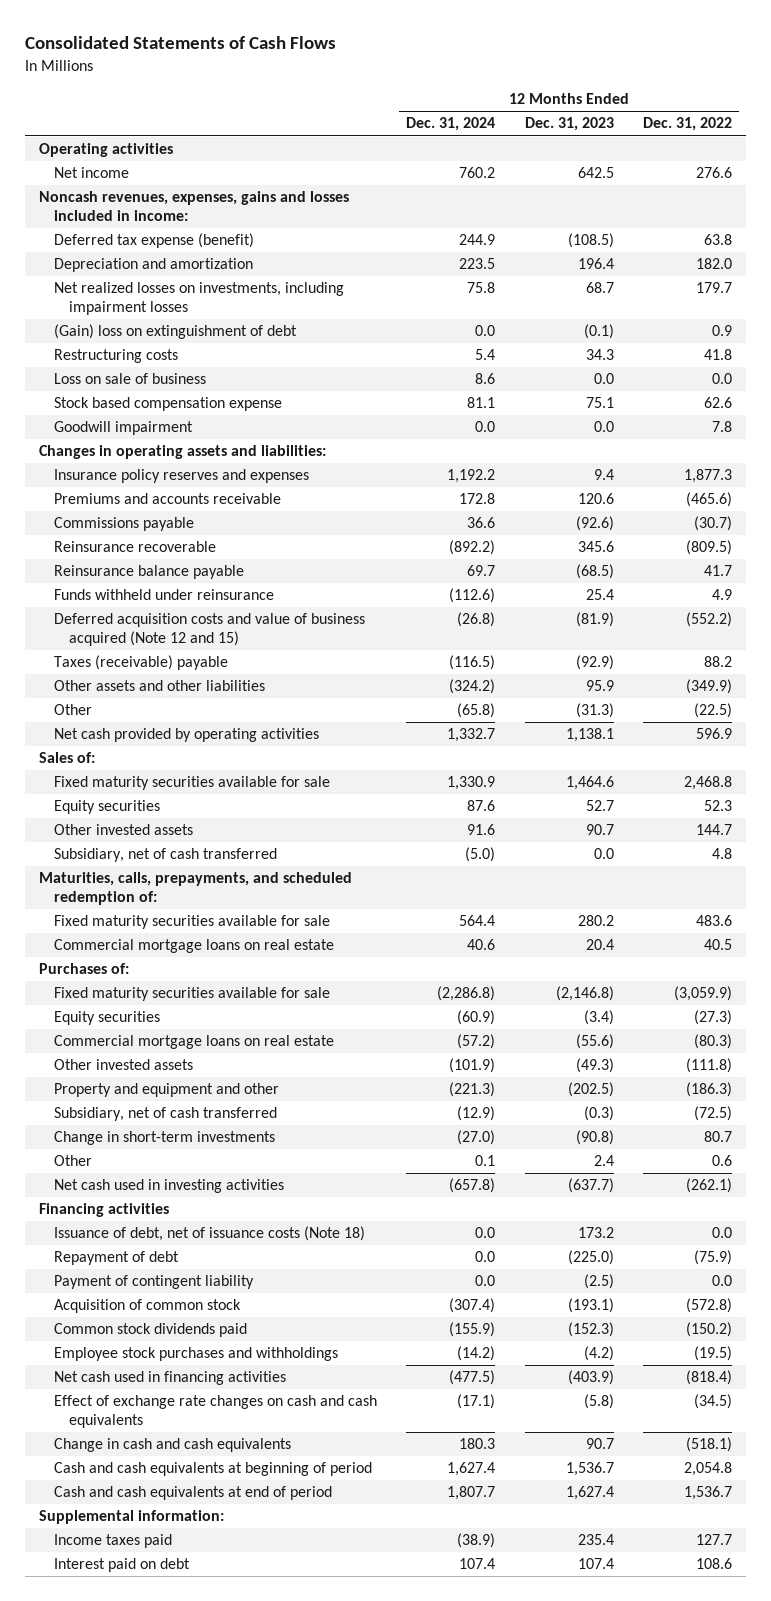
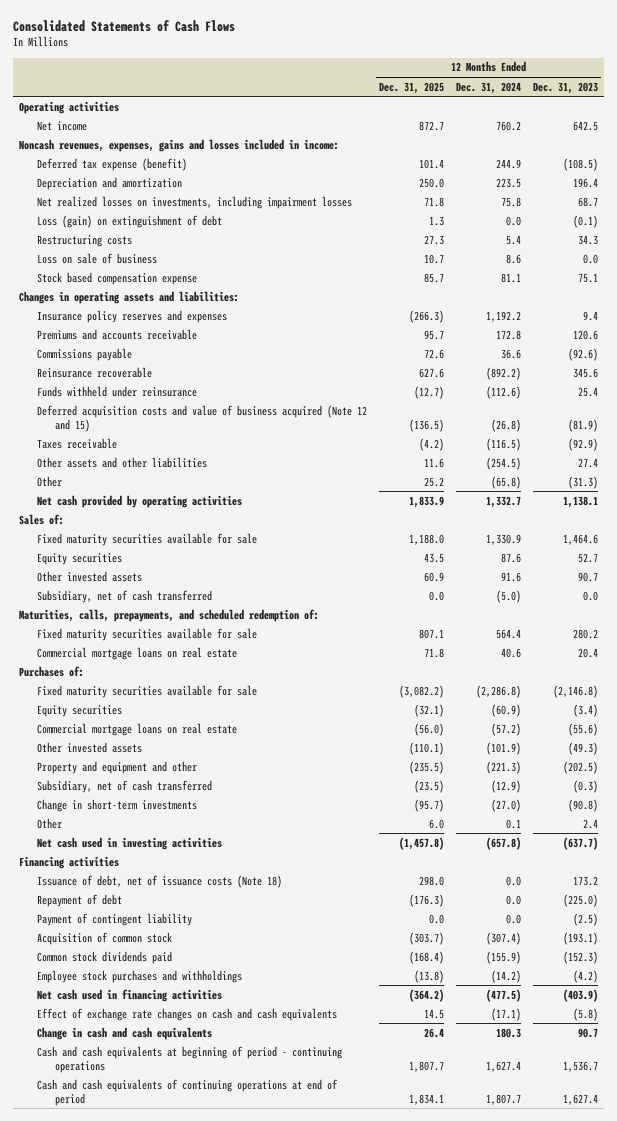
- | 12 Months Ended Dec. 31, 2024 | 12 Months Ended Dec. 31, 2023 | 12 Months Ended Dec. 31, 2022
+ | 12 Months Ended Dec. 31, 2025 | 12 Months Ended Dec. 31, 2024 | 12 Months Ended Dec. 31, 2023
- (Gain) loss on extinguishment of debt | 0.0 | (0.1) | 0.9
+ Loss (gain) on extinguishment of debt | 1.3 | 0.0 | (0.1)
- Goodwill impairment | 0.0 | 0.0 | 7.8
- Reinsurance balance payable | 69.7 | (68.5) | 41.7
- Taxes (receivable) payable | (116.5) | (92.9) | 88.2
- Other assets and other liabilities | (324.2) | 95.9 | (349.9)
+ Taxes receivable | (4.2) | (116.5) | (92.9)
+ Other assets and other liabilities | 11.6 | (254.5) | 27.4
- Cash and cash equivalents at beginning of period | 1,627.4 | 1,536.7 | 2,054.8
- Cash and cash equivalents at end of period | 1,807.7 | 1,627.4 | 1,536.7
- Supplemental information:
- Income taxes paid | (38.9) | 235.4 | 127.7
- Interest paid on debt | 107.4 | 107.4 | 108.6
+ Cash and cash equivalents at beginning of period - continuing operations | 1,807.7 | 1,627.4 | 1,536.7
+ Cash and cash equivalents of continuing operations at end of period | 1,834.1 | 1,807.7 | 1,627.4

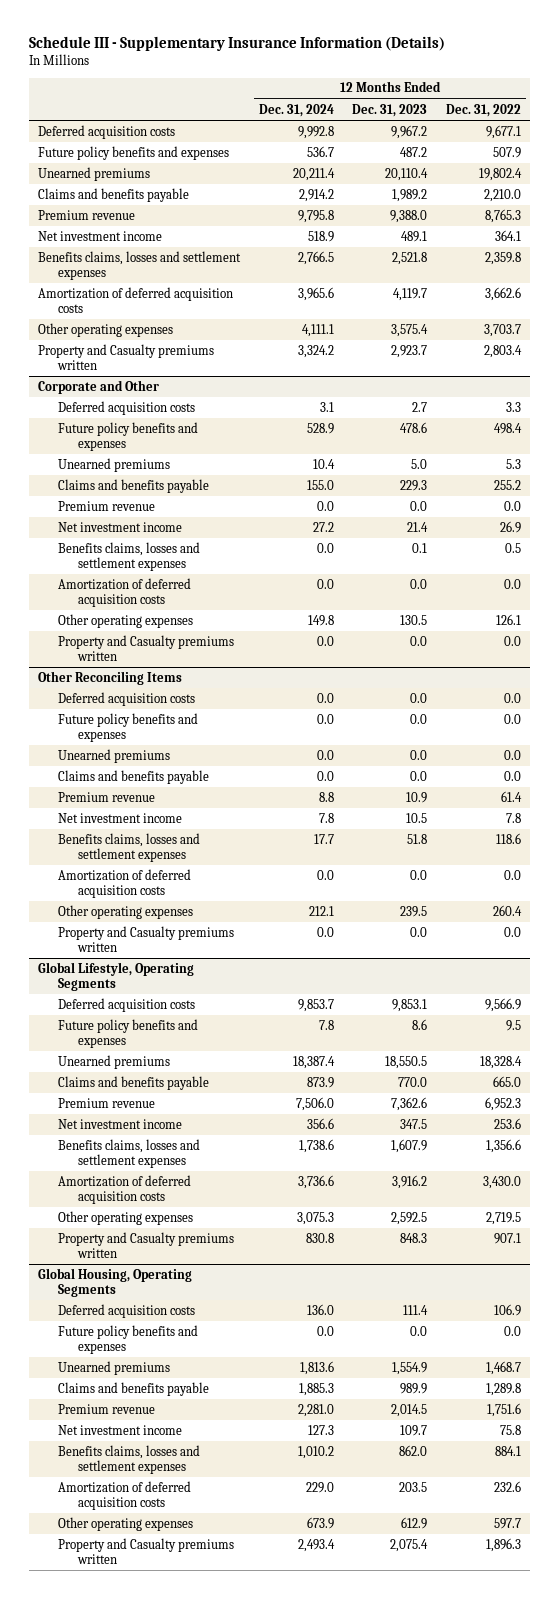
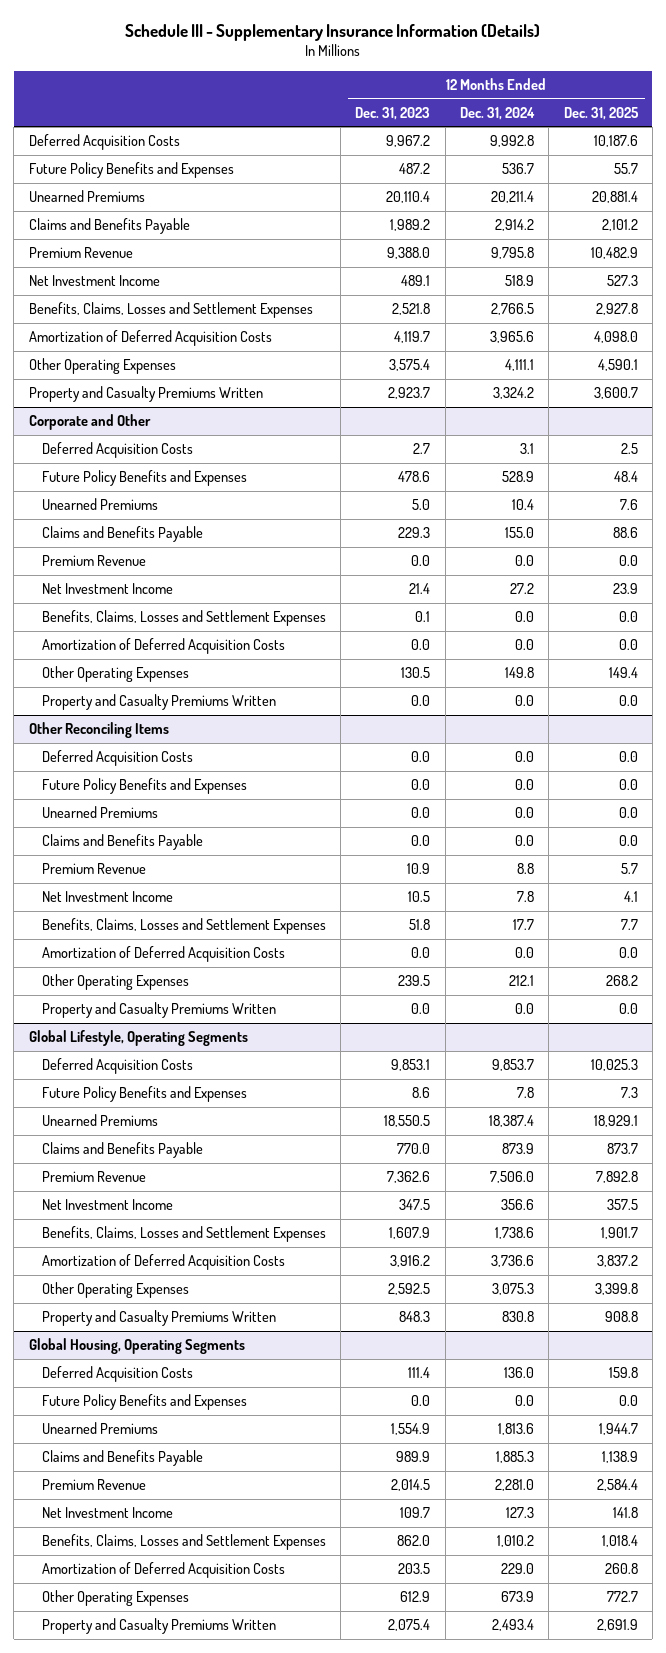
- | 12 Months Ended Dec. 31, 2024 | 12 Months Ended Dec. 31, 2023 | 12 Months Ended Dec. 31, 2022
+ | 12 Months Ended Dec. 31, 2023 | 12 Months Ended Dec. 31, 2024 | 12 Months Ended Dec. 31, 2025
- Deferred acquisition costs | 9,992.8 | 9,967.2 | 9,677.1
- Future policy benefits and expenses | 536.7 | 487.2 | 507.9
- Unearned premiums | 20,211.4 | 20,110.4 | 19,802.4
- Claims and benefits payable | 2,914.2 | 1,989.2 | 2,210.0
- Premium revenue | 9,795.8 | 9,388.0 | 8,765.3
- Net investment income | 518.9 | 489.1 | 364.1
- Benefits claims, losses and settlement expenses | 2,766.5 | 2,521.8 | 2,359.8
- Amortization of deferred acquisition costs | 3,965.6 | 4,119.7 | 3,662.6
- Other operating expenses | 4,111.1 | 3,575.4 | 3,703.7
- Property and Casualty premiums written | 3,324.2 | 2,923.7 | 2,803.4
+ Deferred Acquisition Costs | 9,967.2 | 9,992.8 | 10,187.6
+ Future Policy Benefits and Expenses | 487.2 | 536.7 | 55.7
+ Unearned Premiums | 20,110.4 | 20,211.4 | 20,881.4
+ Claims and Benefits Payable | 1,989.2 | 2,914.2 | 2,101.2
+ Premium Revenue | 9,388.0 | 9,795.8 | 10,482.9
+ Net Investment Income | 489.1 | 518.9 | 527.3
+ Benefits, Claims, Losses and Settlement Expenses | 2,521.8 | 2,766.5 | 2,927.8
+ Amortization of Deferred Acquisition Costs | 4,119.7 | 3,965.6 | 4,098.0
+ Other Operating Expenses | 3,575.4 | 4,111.1 | 4,590.1
+ Property and Casualty Premiums Written | 2,923.7 | 3,324.2 | 3,600.7
@ Corporate and Other
- Deferred acquisition costs | 3.1 | 2.7 | 3.3
- Future policy benefits and expenses | 528.9 | 478.6 | 498.4
- Unearned premiums | 10.4 | 5.0 | 5.3
- Claims and benefits payable | 155.0 | 229.3 | 255.2
- Premium revenue | 0.0 | 0.0 | 0.0
- Net investment income | 27.2 | 21.4 | 26.9
- Benefits claims, losses and settlement expenses | 0.0 | 0.1 | 0.5
- Amortization of deferred acquisition costs | 0.0 | 0.0 | 0.0
- Other operating expenses | 149.8 | 130.5 | 126.1
- Property and Casualty premiums written | 0.0 | 0.0 | 0.0
+ Deferred Acquisition Costs | 2.7 | 3.1 | 2.5
+ Future Policy Benefits and Expenses | 478.6 | 528.9 | 48.4
+ Unearned Premiums | 5.0 | 10.4 | 7.6
+ Claims and Benefits Payable | 229.3 | 155.0 | 88.6
+ Premium Revenue | 0.0 | 0.0 | 0.0
+ Net Investment Income | 21.4 | 27.2 | 23.9
+ Benefits, Claims, Losses and Settlement Expenses | 0.1 | 0.0 | 0.0
+ Amortization of Deferred Acquisition Costs | 0.0 | 0.0 | 0.0
+ Other Operating Expenses | 130.5 | 149.8 | 149.4
+ Property and Casualty Premiums Written | 0.0 | 0.0 | 0.0
@ Other Reconciling Items
- Deferred acquisition costs | 0.0 | 0.0 | 0.0
- Future policy benefits and expenses | 0.0 | 0.0 | 0.0
- Unearned premiums | 0.0 | 0.0 | 0.0
- Claims and benefits payable | 0.0 | 0.0 | 0.0
- Premium revenue | 8.8 | 10.9 | 61.4
- Net investment income | 7.8 | 10.5 | 7.8
- Benefits claims, losses and settlement expenses | 17.7 | 51.8 | 118.6
- Amortization of deferred acquisition costs | 0.0 | 0.0 | 0.0
- Other operating expenses | 212.1 | 239.5 | 260.4
- Property and Casualty premiums written | 0.0 | 0.0 | 0.0
+ Deferred Acquisition Costs | 0.0 | 0.0 | 0.0
+ Future Policy Benefits and Expenses | 0.0 | 0.0 | 0.0
+ Unearned Premiums | 0.0 | 0.0 | 0.0
+ Claims and Benefits Payable | 0.0 | 0.0 | 0.0
+ Premium Revenue | 10.9 | 8.8 | 5.7
+ Net Investment Income | 10.5 | 7.8 | 4.1
+ Benefits, Claims, Losses and Settlement Expenses | 51.8 | 17.7 | 7.7
+ Amortization of Deferred Acquisition Costs | 0.0 | 0.0 | 0.0
+ Other Operating Expenses | 239.5 | 212.1 | 268.2
+ Property and Casualty Premiums Written | 0.0 | 0.0 | 0.0
@ Global Lifestyle, Operating Segments
- Deferred acquisition costs | 9,853.7 | 9,853.1 | 9,566.9
- Future policy benefits and expenses | 7.8 | 8.6 | 9.5
- Unearned premiums | 18,387.4 | 18,550.5 | 18,328.4
- Claims and benefits payable | 873.9 | 770.0 | 665.0
- Premium revenue | 7,506.0 | 7,362.6 | 6,952.3
- Net investment income | 356.6 | 347.5 | 253.6
- Benefits claims, losses and settlement expenses | 1,738.6 | 1,607.9 | 1,356.6
- Amortization of deferred acquisition costs | 3,736.6 | 3,916.2 | 3,430.0
- Other operating expenses | 3,075.3 | 2,592.5 | 2,719.5
- Property and Casualty premiums written | 830.8 | 848.3 | 907.1
+ Deferred Acquisition Costs | 9,853.1 | 9,853.7 | 10,025.3
+ Future Policy Benefits and Expenses | 8.6 | 7.8 | 7.3
+ Unearned Premiums | 18,550.5 | 18,387.4 | 18,929.1
+ Claims and Benefits Payable | 770.0 | 873.9 | 873.7
+ Premium Revenue | 7,362.6 | 7,506.0 | 7,892.8
+ Net Investment Income | 347.5 | 356.6 | 357.5
+ Benefits, Claims, Losses and Settlement Expenses | 1,607.9 | 1,738.6 | 1,901.7
+ Amortization of Deferred Acquisition Costs | 3,916.2 | 3,736.6 | 3,837.2
+ Other Operating Expenses | 2,592.5 | 3,075.3 | 3,399.8
+ Property and Casualty Premiums Written | 848.3 | 830.8 | 908.8
@ Global Housing, Operating Segments
- Deferred acquisition costs | 136.0 | 111.4 | 106.9
- Future policy benefits and expenses | 0.0 | 0.0 | 0.0
- Unearned premiums | 1,813.6 | 1,554.9 | 1,468.7
- Claims and benefits payable | 1,885.3 | 989.9 | 1,289.8
- Premium revenue | 2,281.0 | 2,014.5 | 1,751.6
- Net investment income | 127.3 | 109.7 | 75.8
- Benefits claims, losses and settlement expenses | 1,010.2 | 862.0 | 884.1
- Amortization of deferred acquisition costs | 229.0 | 203.5 | 232.6
- Other operating expenses | 673.9 | 612.9 | 597.7
- Property and Casualty premiums written | 2,493.4 | 2,075.4 | 1,896.3
+ Deferred Acquisition Costs | 111.4 | 136.0 | 159.8
+ Future Policy Benefits and Expenses | 0.0 | 0.0 | 0.0
+ Unearned Premiums | 1,554.9 | 1,813.6 | 1,944.7
+ Claims and Benefits Payable | 989.9 | 1,885.3 | 1,138.9
+ Premium Revenue | 2,014.5 | 2,281.0 | 2,584.4
+ Net Investment Income | 109.7 | 127.3 | 141.8
+ Benefits, Claims, Losses and Settlement Expenses | 862.0 | 1,010.2 | 1,018.4
+ Amortization of Deferred Acquisition Costs | 203.5 | 229.0 | 260.8
+ Other Operating Expenses | 612.9 | 673.9 | 772.7
+ Property and Casualty Premiums Written | 2,075.4 | 2,493.4 | 2,691.9

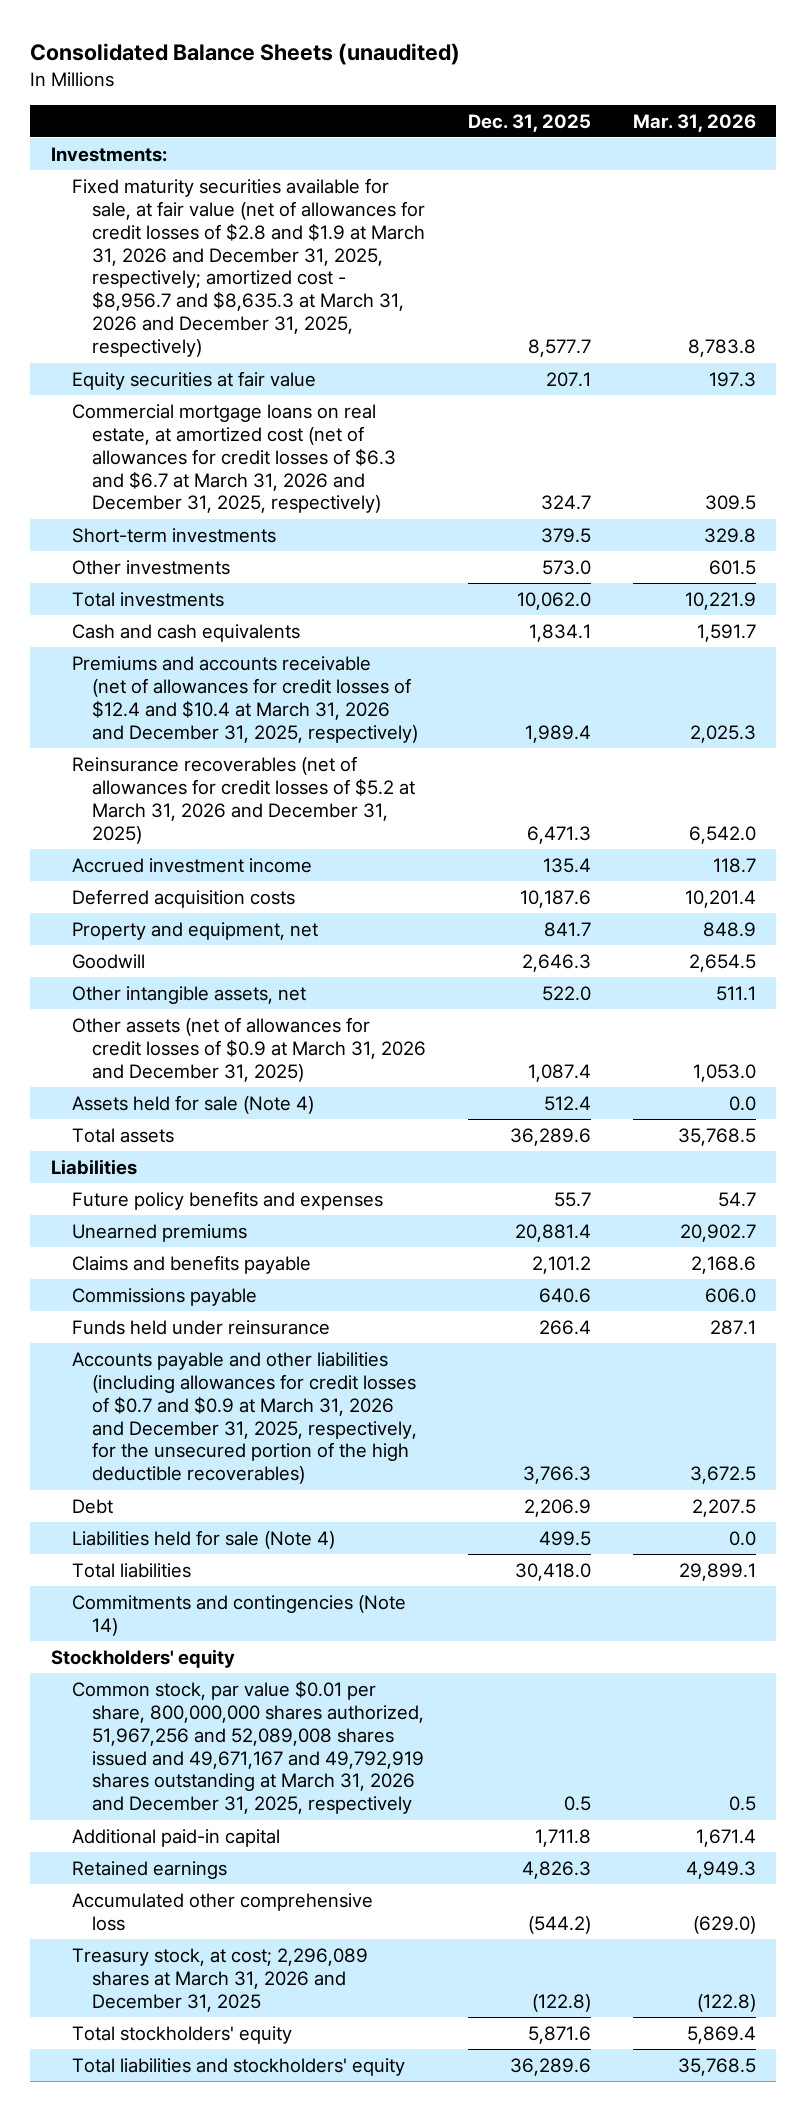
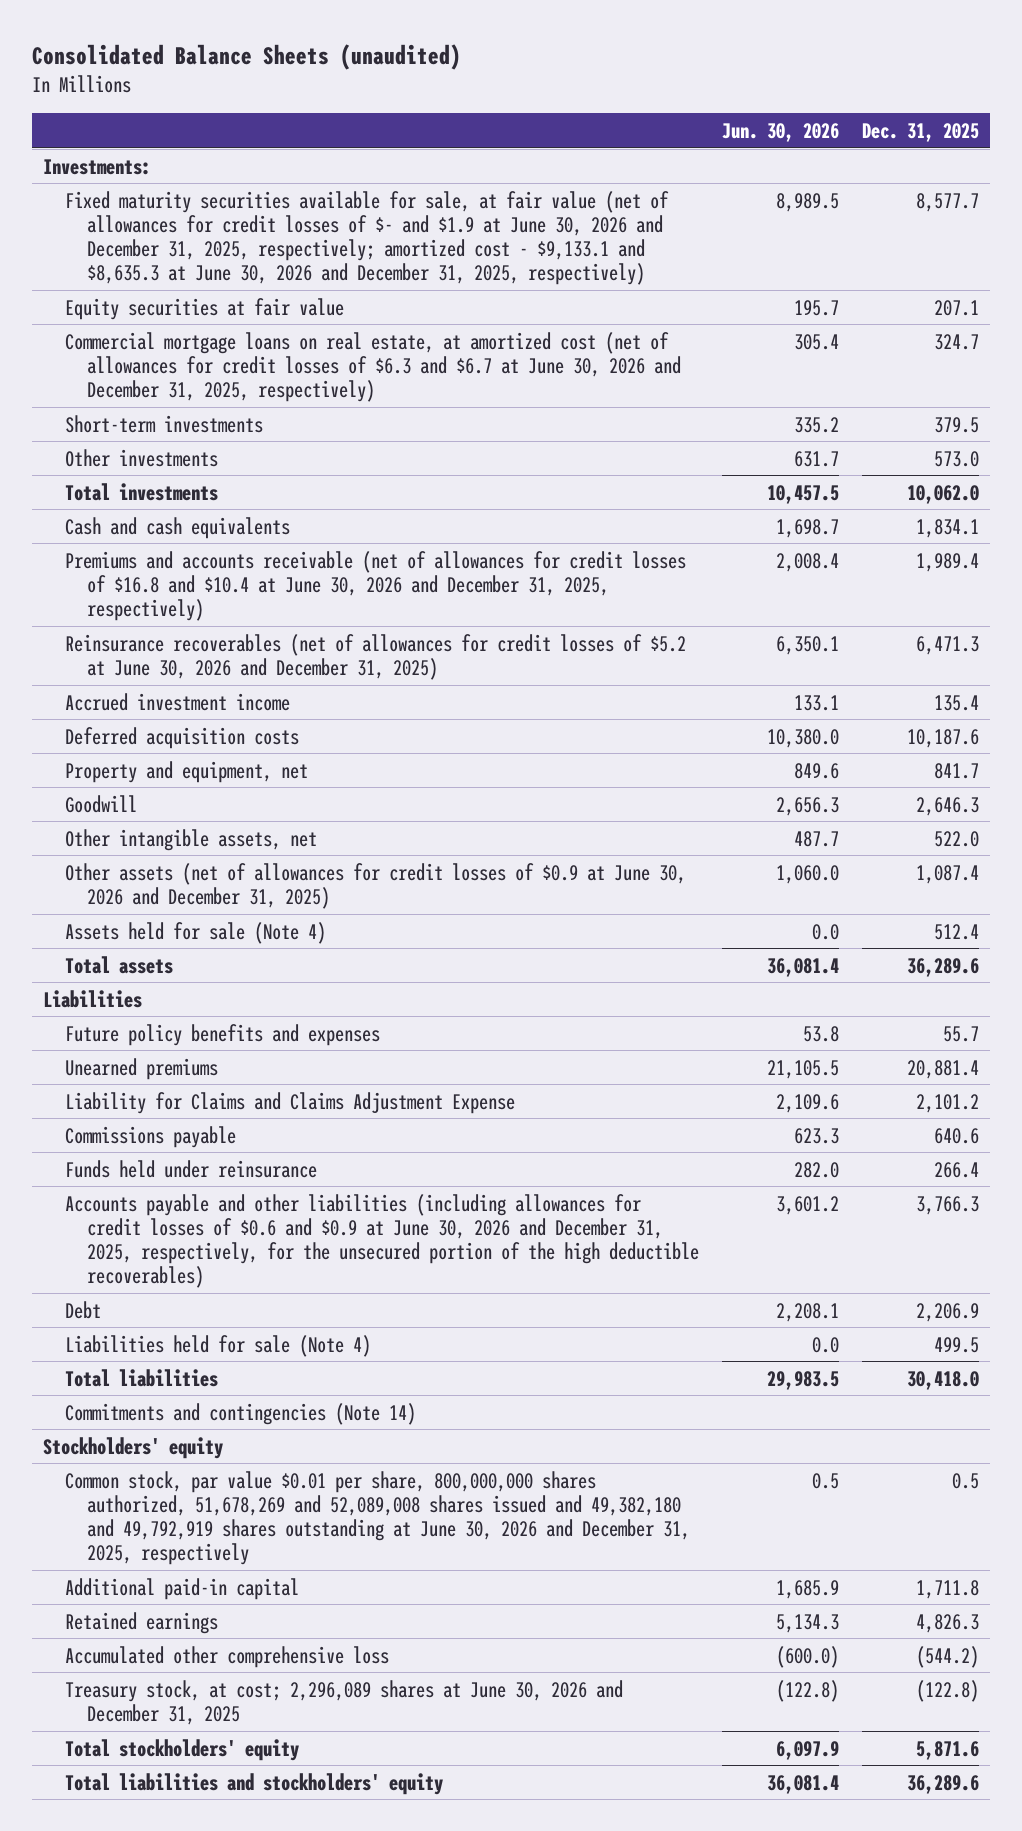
- | Dec. 31, 2025 | Mar. 31, 2026
+ | Jun. 30, 2026 | Dec. 31, 2025
- Fixed maturity securities available for sale, at fair value (net of allowances for credit losses of $2.8 and $1.9 at March 31, 2026 and December 31, 2025, respectively; amortized cost - $8,956.7 and $8,635.3 at March 31, 2026 and December 31, 2025, respectively) | 8,577.7 | 8,783.8
+ Fixed maturity securities available for sale, at fair value (net of allowances for credit losses of $- and $1.9 at June 30, 2026 and December 31, 2025, respectively; amortized cost - $9,133.1 and $8,635.3 at June 30, 2026 and December 31, 2025, respectively) | 8,989.5 | 8,577.7
- Commercial mortgage loans on real estate, at amortized cost (net of allowances for credit losses of $6.3 and $6.7 at March 31, 2026 and December 31, 2025, respectively) | 324.7 | 309.5
+ Commercial mortgage loans on real estate, at amortized cost (net of allowances for credit losses of $6.3 and $6.7 at June 30, 2026 and December 31, 2025, respectively) | 305.4 | 324.7
- Premiums and accounts receivable (net of allowances for credit losses of $12.4 and $10.4 at March 31, 2026 and December 31, 2025, respectively) | 1,989.4 | 2,025.3
- Reinsurance recoverables (net of allowances for credit losses of $5.2 at March 31, 2026 and December 31, 2025) | 6,471.3 | 6,542.0
+ Premiums and accounts receivable (net of allowances for credit losses of $16.8 and $10.4 at June 30, 2026 and December 31, 2025, respectively) | 2,008.4 | 1,989.4
+ Reinsurance recoverables (net of allowances for credit losses of $5.2 at June 30, 2026 and December 31, 2025) | 6,350.1 | 6,471.3
- Other assets (net of allowances for credit losses of $0.9 at March 31, 2026 and December 31, 2025) | 1,087.4 | 1,053.0
+ Other assets (net of allowances for credit losses of $0.9 at June 30, 2026 and December 31, 2025) | 1,060.0 | 1,087.4
- Claims and benefits payable | 2,101.2 | 2,168.6
+ Liability for Claims and Claims Adjustment Expense | 2,109.6 | 2,101.2
- Accounts payable and other liabilities (including allowances for credit losses of $0.7 and $0.9 at March 31, 2026 and December 31, 2025, respectively, for the unsecured portion of the high deductible recoverables) | 3,766.3 | 3,672.5
+ Accounts payable and other liabilities (including allowances for credit losses of $0.6 and $0.9 at June 30, 2026 and December 31, 2025, respectively, for the unsecured portion of the high deductible recoverables) | 3,601.2 | 3,766.3
- Common stock, par value $0.01 per share, 800,000,000 shares authorized, 51,967,256 and 52,089,008 shares issued and 49,671,167 and 49,792,919 shares outstanding at March 31, 2026 and December 31, 2025, respectively | 0.5 | 0.5
+ Common stock, par value $0.01 per share, 800,000,000 shares authorized, 51,678,269 and 52,089,008 shares issued and 49,382,180 and 49,792,919 shares outstanding at June 30, 2026 and December 31, 2025, respectively | 0.5 | 0.5
- Treasury stock, at cost; 2,296,089 shares at March 31, 2026 and December 31, 2025 | (122.8) | (122.8)
+ Treasury stock, at cost; 2,296,089 shares at June 30, 2026 and December 31, 2025 | (122.8) | (122.8)

